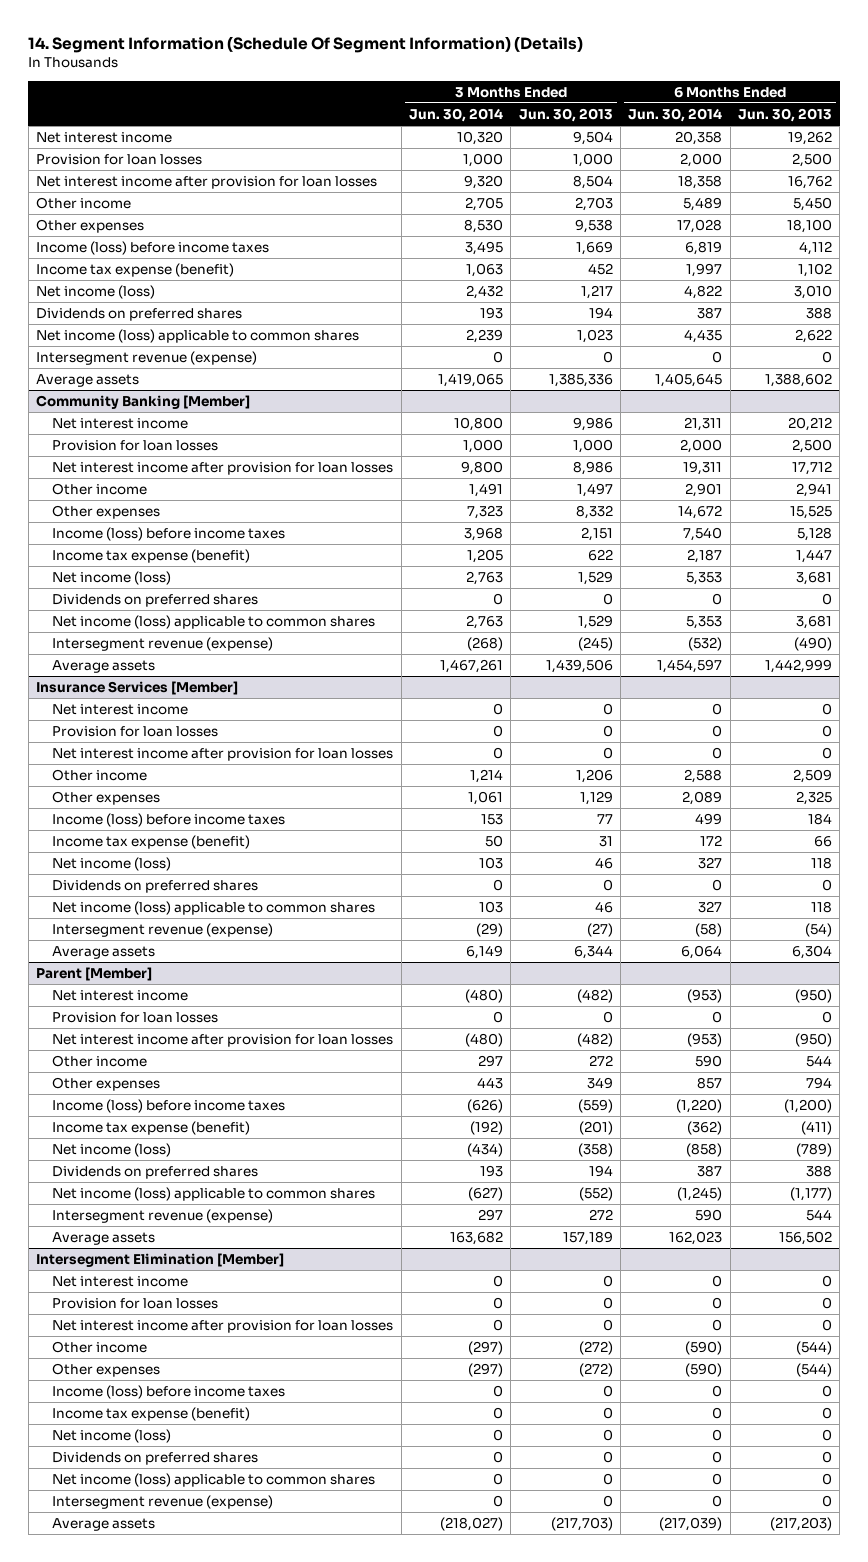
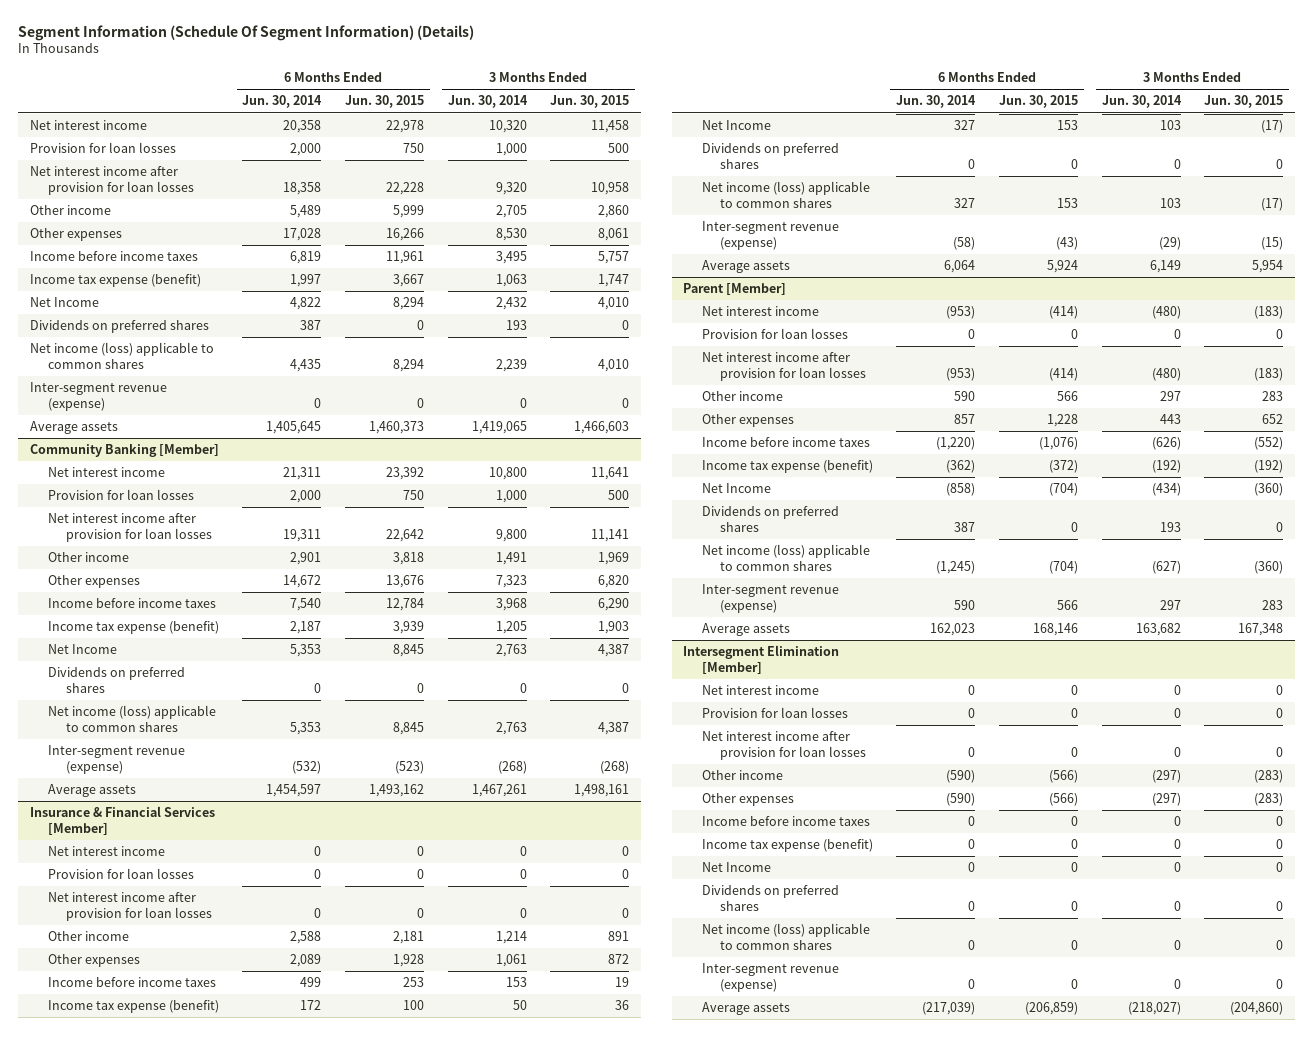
- 14. Segment Information (Schedule Of Segment Information) (Details)
+ Segment Information (Schedule Of Segment Information) (Details)
- | 3 Months Ended Jun. 30, 2014 | 3 Months Ended Jun. 30, 2013 | 6 Months Ended Jun. 30, 2014 | 6 Months Ended Jun. 30, 2013
+ | 6 Months Ended Jun. 30, 2014 | 6 Months Ended Jun. 30, 2015 | 3 Months Ended Jun. 30, 2014 | 3 Months Ended Jun. 30, 2015
- Income (loss) before income taxes | 3,495 | 1,669 | 6,819 | 4,112
+ Income before income taxes | 6,819 | 11,961 | 3,495 | 5,757
- Net income (loss) | 2,432 | 1,217 | 4,822 | 3,010
+ Net Income | 4,822 | 8,294 | 2,432 | 4,010
- Intersegment revenue (expense) | 0 | 0 | 0 | 0
+ Inter-segment revenue (expense) | 0 | 0 | 0 | 0
@ Community Banking [Member]
- Income (loss) before income taxes | 3,968 | 2,151 | 7,540 | 5,128
+ Income before income taxes | 7,540 | 12,784 | 3,968 | 6,290
- Net income (loss) | 2,763 | 1,529 | 5,353 | 3,681
+ Net Income | 5,353 | 8,845 | 2,763 | 4,387
- Intersegment revenue (expense) | (268) | (245) | (532) | (490)
+ Inter-segment revenue (expense) | (532) | (523) | (268) | (268)
- Insurance Services [Member]
+ Insurance & Financial Services [Member]
- Income (loss) before income taxes | 153 | 77 | 499 | 184
+ Income before income taxes | 499 | 253 | 153 | 19
- Net income (loss) | 103 | 46 | 327 | 118
+ Net Income | 327 | 153 | 103 | (17)
- Intersegment revenue (expense) | (29) | (27) | (58) | (54)
+ Inter-segment revenue (expense) | (58) | (43) | (29) | (15)
@ Parent [Member]
- Income (loss) before income taxes | (626) | (559) | (1,220) | (1,200)
+ Income before income taxes | (1,220) | (1,076) | (626) | (552)
- Net income (loss) | (434) | (358) | (858) | (789)
+ Net Income | (858) | (704) | (434) | (360)
- Intersegment revenue (expense) | 297 | 272 | 590 | 544
+ Inter-segment revenue (expense) | 590 | 566 | 297 | 283
@ Intersegment Elimination [Member]
- Income (loss) before income taxes | 0 | 0 | 0 | 0
+ Income before income taxes | 0 | 0 | 0 | 0
- Net income (loss) | 0 | 0 | 0 | 0
+ Net Income | 0 | 0 | 0 | 0
- Intersegment revenue (expense) | 0 | 0 | 0 | 0
+ Inter-segment revenue (expense) | 0 | 0 | 0 | 0

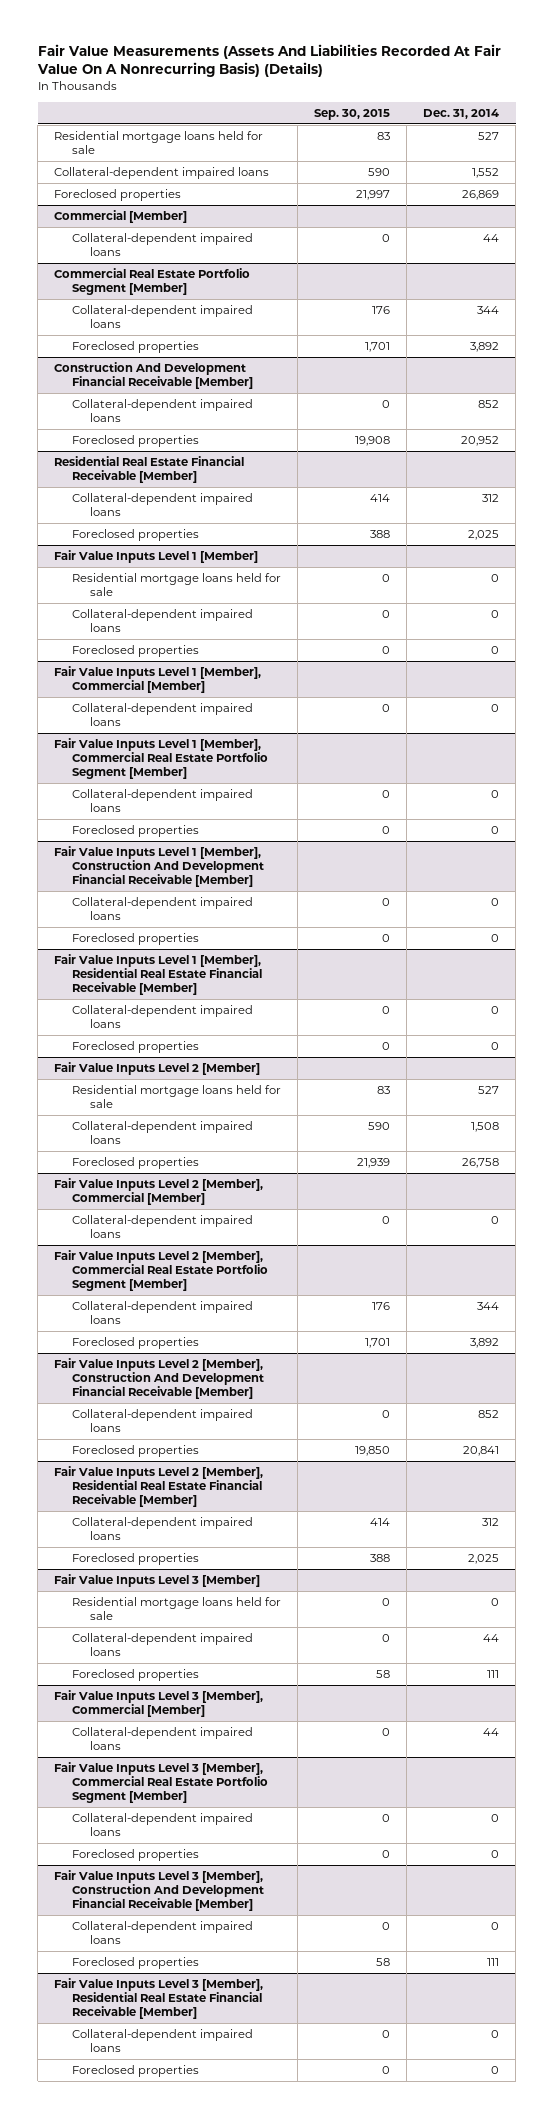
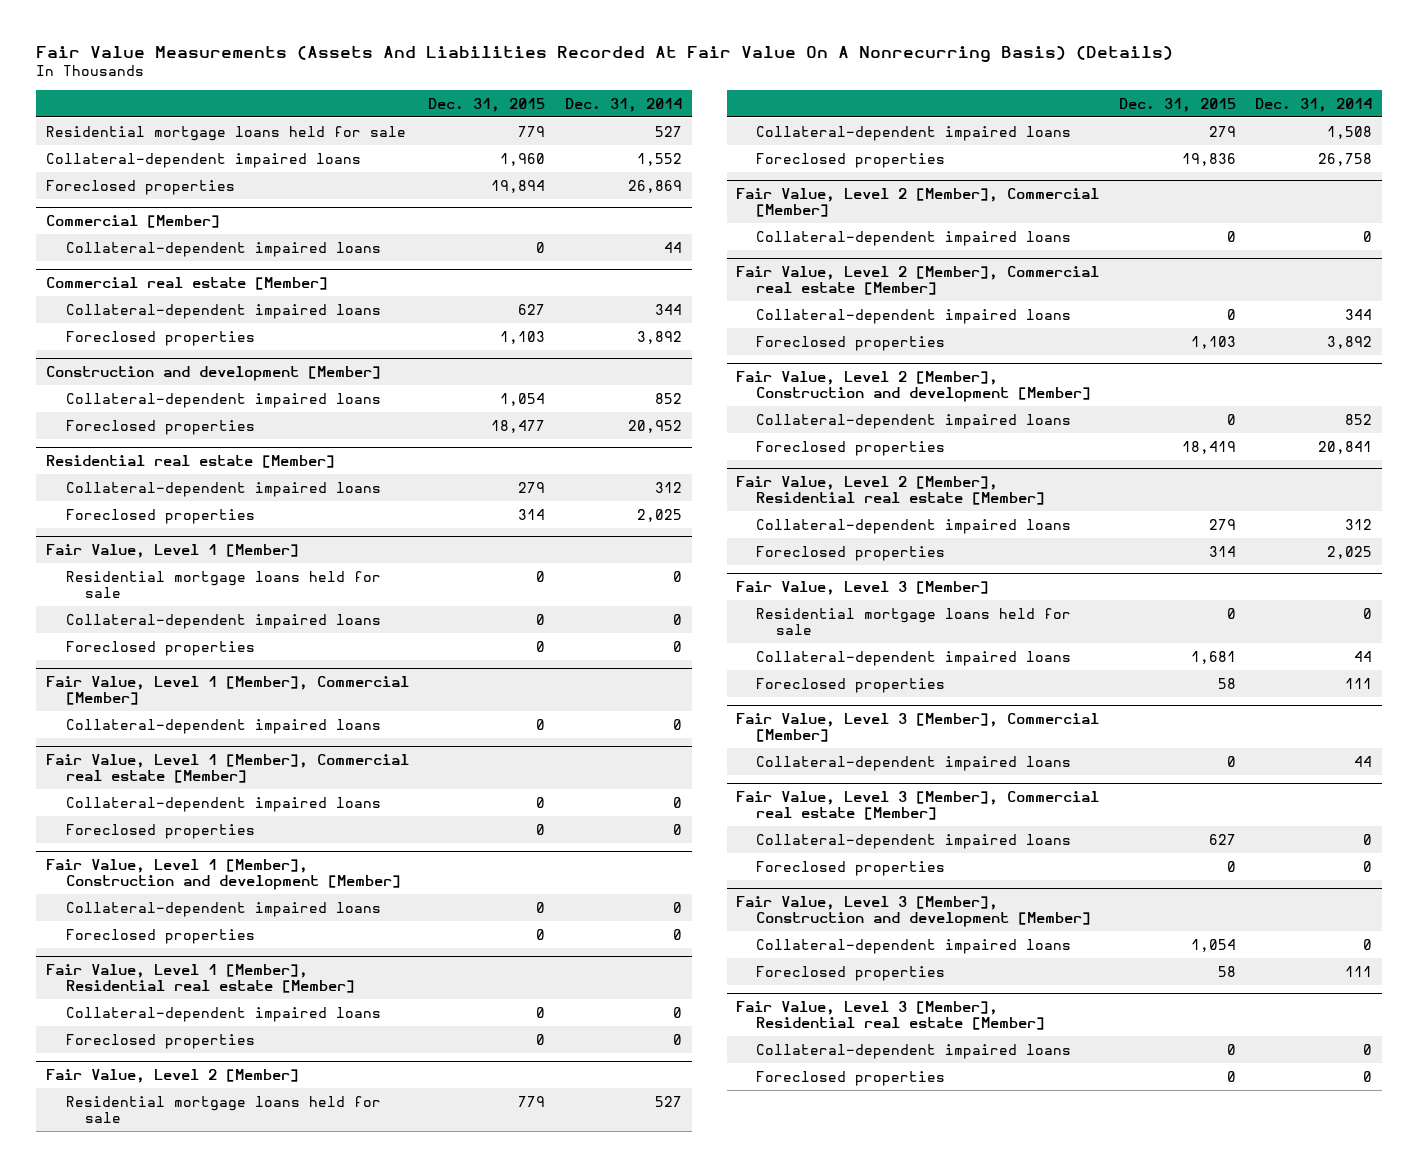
- | Sep. 30, 2015 | Dec. 31, 2014
+ | Dec. 31, 2015 | Dec. 31, 2014
- Commercial Real Estate Portfolio Segment [Member]
+ Commercial real estate [Member]
- Construction And Development Financial Receivable [Member]
+ Construction and development [Member]
- Residential Real Estate Financial Receivable [Member]
+ Residential real estate [Member]
- Fair Value Inputs Level 1 [Member]
+ Fair Value, Level 1 [Member]
- Fair Value Inputs Level 1 [Member], Commercial [Member]
+ Fair Value, Level 1 [Member], Commercial [Member]
- Fair Value Inputs Level 1 [Member], Commercial Real Estate Portfolio Segment [Member]
+ Fair Value, Level 1 [Member], Commercial real estate [Member]
- Fair Value Inputs Level 1 [Member], Construction And Development Financial Receivable [Member]
+ Fair Value, Level 1 [Member], Construction and development [Member]
- Fair Value Inputs Level 1 [Member], Residential Real Estate Financial Receivable [Member]
+ Fair Value, Level 1 [Member], Residential real estate [Member]
- Fair Value Inputs Level 2 [Member]
+ Fair Value, Level 2 [Member]
- Fair Value Inputs Level 2 [Member], Commercial [Member]
+ Fair Value, Level 2 [Member], Commercial [Member]
- Fair Value Inputs Level 2 [Member], Commercial Real Estate Portfolio Segment [Member]
+ Fair Value, Level 2 [Member], Commercial real estate [Member]
- Fair Value Inputs Level 2 [Member], Construction And Development Financial Receivable [Member]
+ Fair Value, Level 2 [Member], Construction and development [Member]
- Fair Value Inputs Level 2 [Member], Residential Real Estate Financial Receivable [Member]
+ Fair Value, Level 2 [Member], Residential real estate [Member]
- Fair Value Inputs Level 3 [Member]
+ Fair Value, Level 3 [Member]
- Fair Value Inputs Level 3 [Member], Commercial [Member]
+ Fair Value, Level 3 [Member], Commercial [Member]
- Fair Value Inputs Level 3 [Member], Commercial Real Estate Portfolio Segment [Member]
+ Fair Value, Level 3 [Member], Commercial real estate [Member]
- Fair Value Inputs Level 3 [Member], Construction And Development Financial Receivable [Member]
+ Fair Value, Level 3 [Member], Construction and development [Member]
- Fair Value Inputs Level 3 [Member], Residential Real Estate Financial Receivable [Member]
+ Fair Value, Level 3 [Member], Residential real estate [Member]

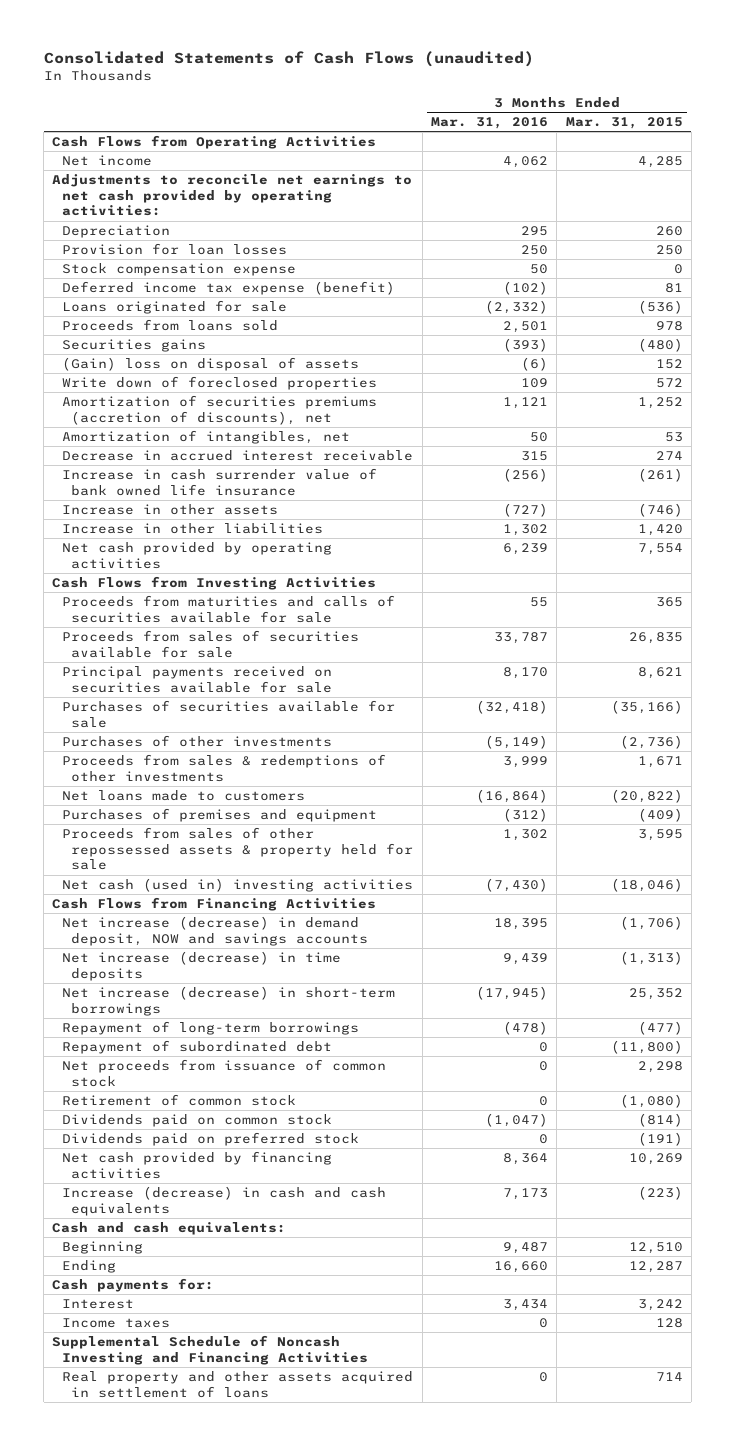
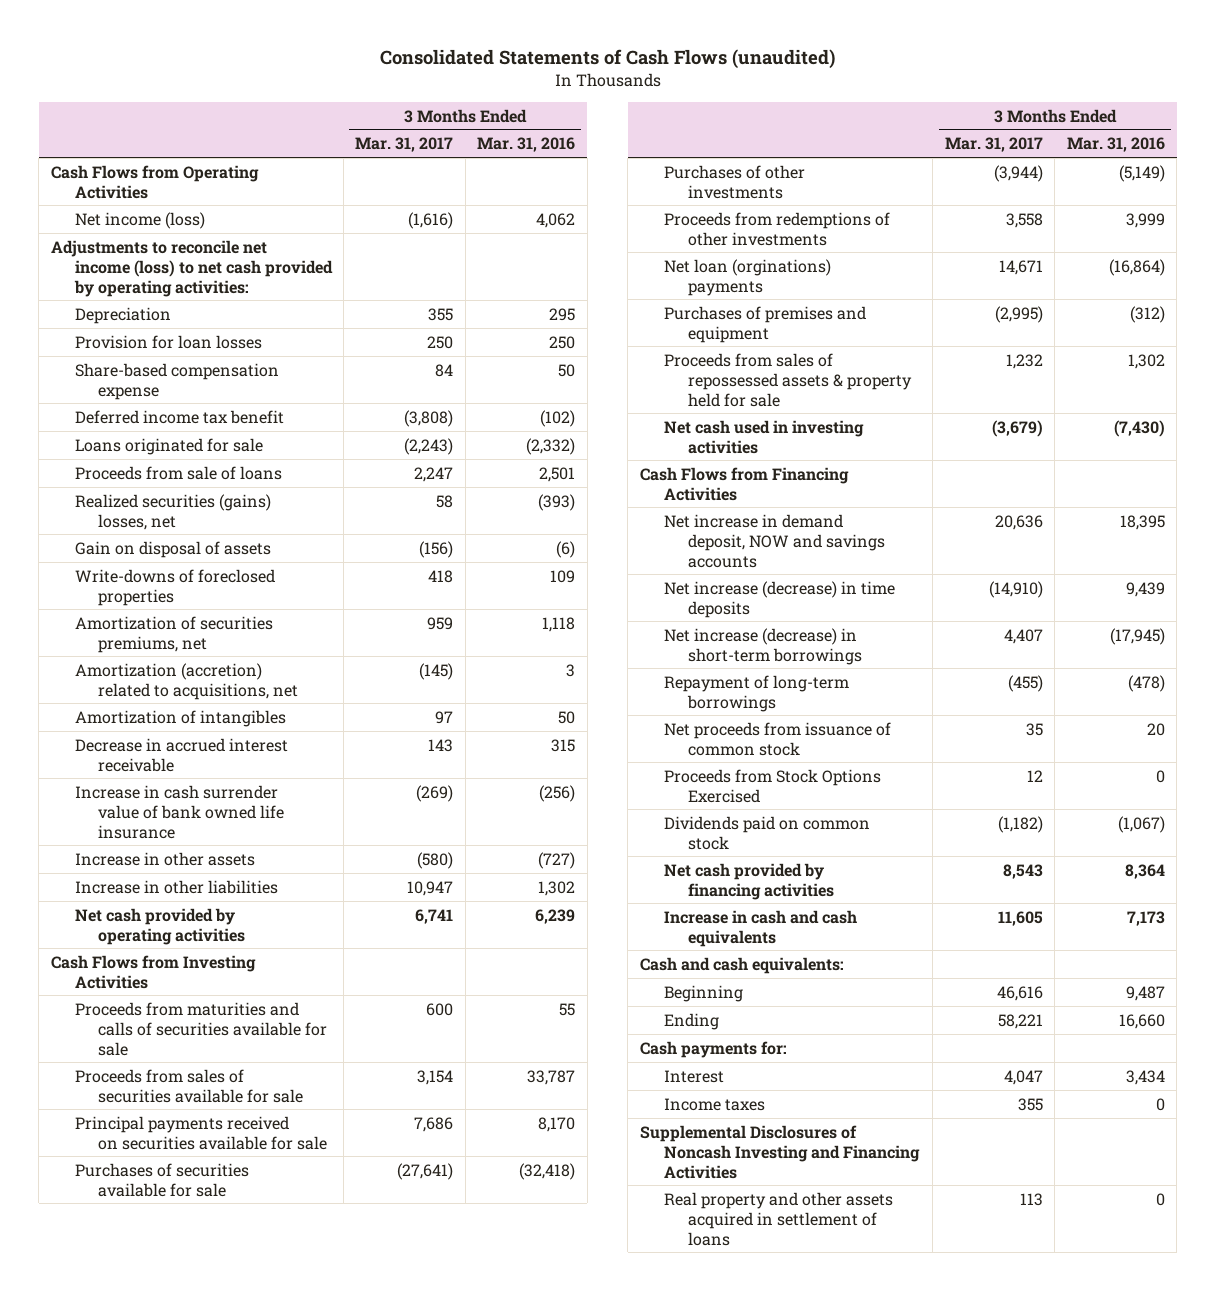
- | 3 Months Ended Mar. 31, 2016 | 3 Months Ended Mar. 31, 2015
+ | 3 Months Ended Mar. 31, 2017 | 3 Months Ended Mar. 31, 2016
- Net income | 4,062 | 4,285
- Adjustments to reconcile net earnings to net cash provided by operating activities:
+ Net income (loss) | (1,616) | 4,062
+ Adjustments to reconcile net income (loss) to net cash provided by operating activities:
- Stock compensation expense | 50 | 0
- Deferred income tax expense (benefit) | (102) | 81
+ Share-based compensation expense | 84 | 50
+ Deferred income tax benefit | (3,808) | (102)
- Proceeds from loans sold | 2,501 | 978
- Securities gains | (393) | (480)
- (Gain) loss on disposal of assets | (6) | 152
- Write down of foreclosed properties | 109 | 572
- Amortization of securities premiums (accretion of discounts), net | 1,121 | 1,252
- Amortization of intangibles, net | 50 | 53
+ Proceeds from sale of loans | 2,247 | 2,501
+ Realized securities (gains) losses, net | 58 | (393)
+ Gain on disposal of assets | (156) | (6)
+ Write-downs of foreclosed properties | 418 | 109
+ Amortization of securities premiums, net | 959 | 1,118
+ Amortization (accretion) related to acquisitions, net | (145) | 3
+ Amortization of intangibles | 97 | 50
- Proceeds from sales & redemptions of other investments | 3,999 | 1,671
- Net loans made to customers | (16,864) | (20,822)
+ Proceeds from redemptions of other investments | 3,558 | 3,999
+ Net loan (orginations) payments | 14,671 | (16,864)
- Proceeds from sales of other repossessed assets & property held for sale | 1,302 | 3,595
- Net cash (used in) investing activities | (7,430) | (18,046)
+ Proceeds from sales of repossessed assets & property held for sale | 1,232 | 1,302
+ Net cash used in investing activities | (3,679) | (7,430)
- Net increase (decrease) in demand deposit, NOW and savings accounts | 18,395 | (1,706)
+ Net increase in demand deposit, NOW and savings accounts | 20,636 | 18,395
- Repayment of subordinated debt | 0 | (11,800)
- Net proceeds from issuance of common stock | 0 | 2,298
- Retirement of common stock | 0 | (1,080)
- Dividends paid on common stock | (1,047) | (814)
- Dividends paid on preferred stock | 0 | (191)
+ Net proceeds from issuance of common stock | 35 | 20
+ Proceeds from Stock Options Exercised | 12 | 0
+ Dividends paid on common stock | (1,182) | (1,067)
- Increase (decrease) in cash and cash equivalents | 7,173 | (223)
+ Increase in cash and cash equivalents | 11,605 | 7,173
- Supplemental Schedule of Noncash Investing and Financing Activities
+ Supplemental Disclosures of Noncash Investing and Financing Activities

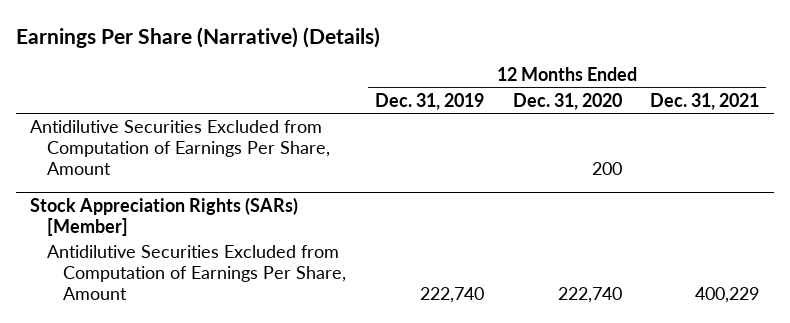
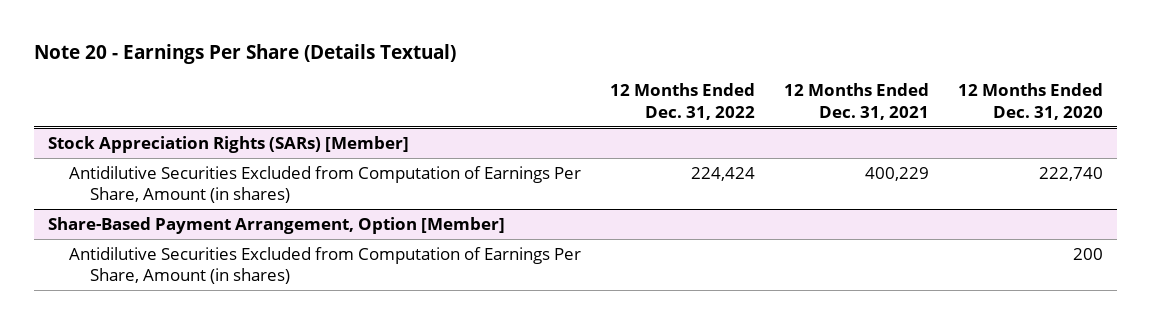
- Earnings Per Share (Narrative) (Details)
+ Note 20 - Earnings Per Share (Details Textual)
- | 12 Months Ended Dec. 31, 2019 | 12 Months Ended Dec. 31, 2020 | 12 Months Ended Dec. 31, 2021
+ | 12 Months Ended Dec. 31, 2022 | 12 Months Ended Dec. 31, 2021 | 12 Months Ended Dec. 31, 2020
- Antidilutive Securities Excluded from Computation of Earnings Per Share, Amount | | 200 |
@ Stock Appreciation Rights (SARs) [Member]
- Antidilutive Securities Excluded from Computation of Earnings Per Share, Amount | 222,740 | 222,740 | 400,229
+ Antidilutive Securities Excluded from Computation of Earnings Per Share, Amount (in shares) | 224,424 | 400,229 | 222,740
+ Share-Based Payment Arrangement, Option [Member]
+ Antidilutive Securities Excluded from Computation of Earnings Per Share, Amount (in shares) | | | 200

